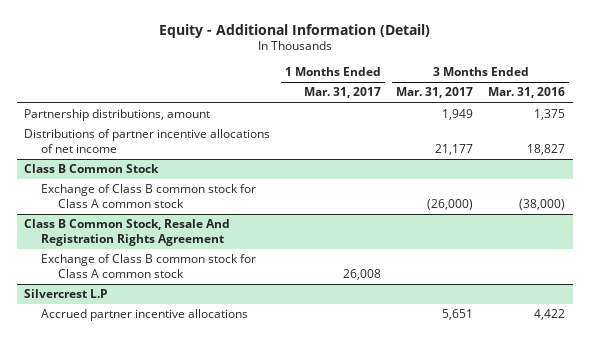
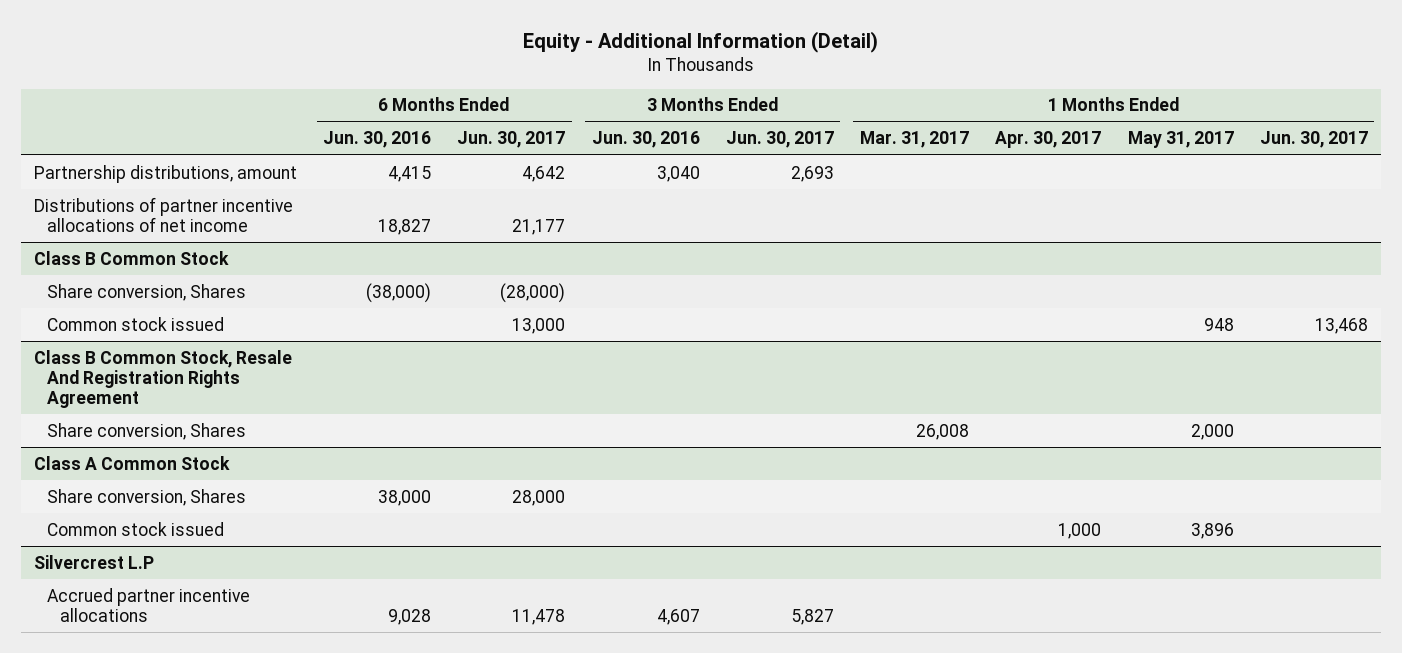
- | 1 Months Ended Mar. 31, 2017 | 3 Months Ended Mar. 31, 2017 | 3 Months Ended Mar. 31, 2016
+ | 6 Months Ended Jun. 30, 2016 | 6 Months Ended Jun. 30, 2017 | 3 Months Ended Jun. 30, 2016 | 3 Months Ended Jun. 30, 2017 | 1 Months Ended Mar. 31, 2017 | 1 Months Ended Apr. 30, 2017 | 1 Months Ended May 31, 2017 | 1 Months Ended Jun. 30, 2017
@ Class B Common Stock
- Exchange of Class B common stock for Class A common stock | | (26,000) | (38,000)
+ Share conversion, Shares | (38,000) | (28,000) | | | | | |
+ Common stock issued | | 13,000 | | | | | 948 | 13,468
@ Class B Common Stock, Resale And Registration Rights Agreement
- Exchange of Class B common stock for Class A common stock | 26,008 | |
+ Share conversion, Shares | | | | | 26,008 | | 2,000 |
+ Class A Common Stock
+ Share conversion, Shares | 38,000 | 28,000 | | | | | |
+ Common stock issued | | | | | | 1,000 | 3,896 |

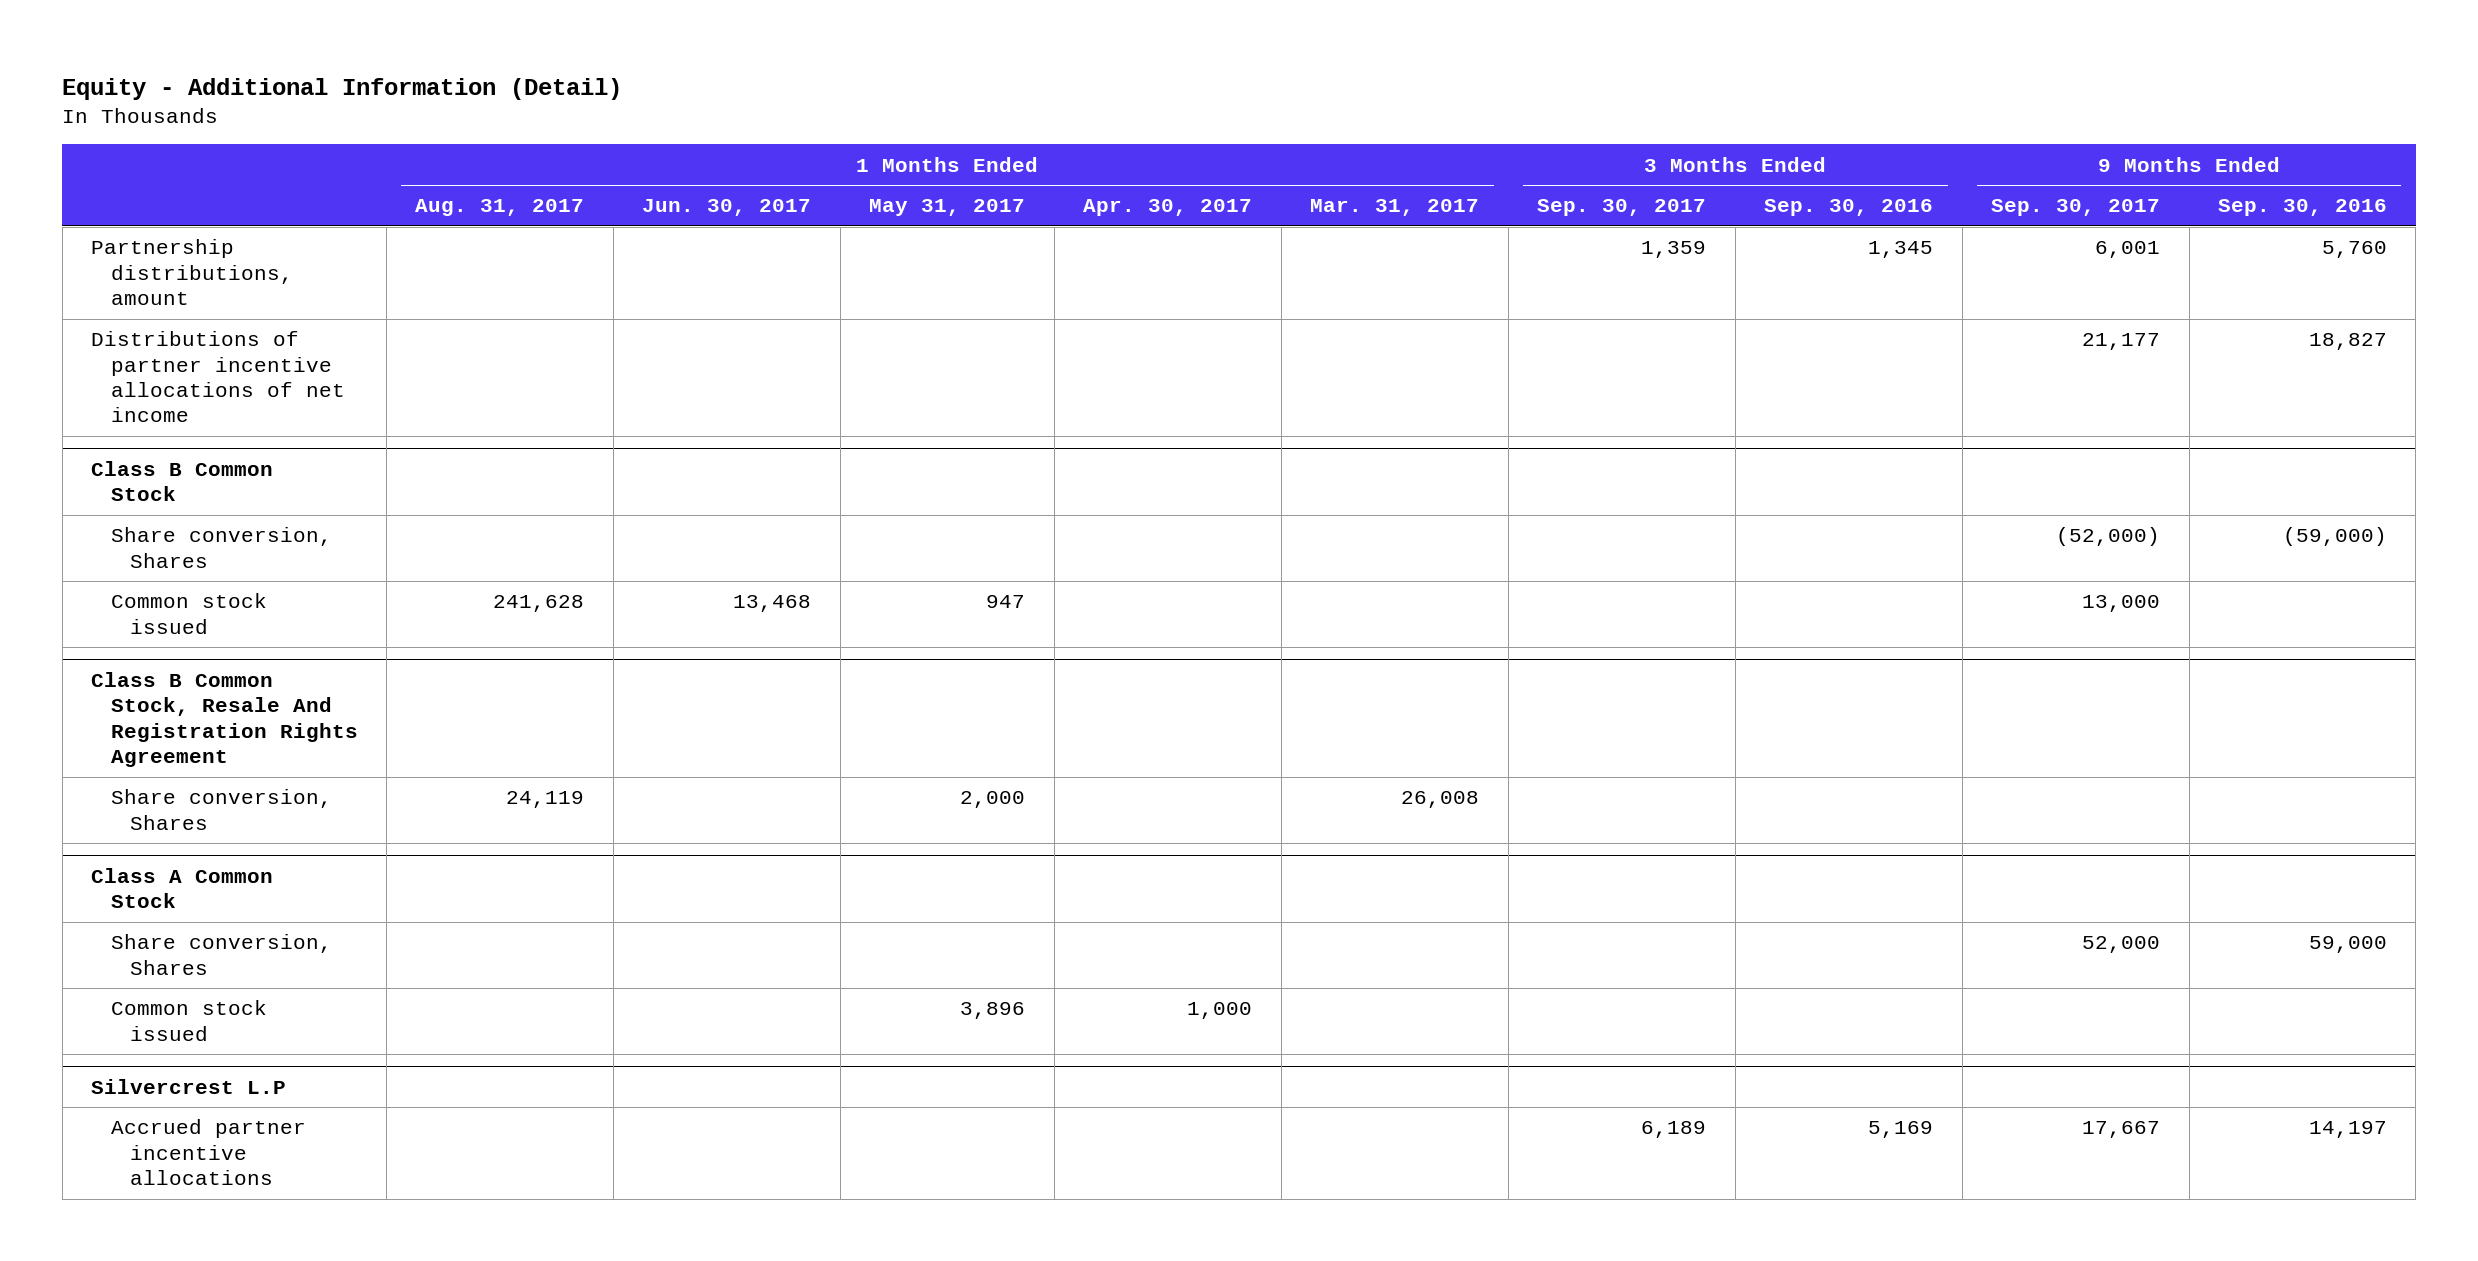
- | 6 Months Ended Jun. 30, 2016 | 6 Months Ended Jun. 30, 2017 | 3 Months Ended Jun. 30, 2016 | 3 Months Ended Jun. 30, 2017 | 1 Months Ended Mar. 31, 2017 | 1 Months Ended Apr. 30, 2017 | 1 Months Ended May 31, 2017 | 1 Months Ended Jun. 30, 2017
+ | 1 Months Ended Aug. 31, 2017 | 1 Months Ended Jun. 30, 2017 | 1 Months Ended May 31, 2017 | 1 Months Ended Apr. 30, 2017 | 1 Months Ended Mar. 31, 2017 | 3 Months Ended Sep. 30, 2017 | 3 Months Ended Sep. 30, 2016 | 9 Months Ended Sep. 30, 2017 | 9 Months Ended Sep. 30, 2016
@ Class B Common Stock
- Common stock issued | | 13,000 | | | | | 948 | 13,468
+ Common stock issued | 241,628 | 13,468 | 947 | | | | | 13,000 |

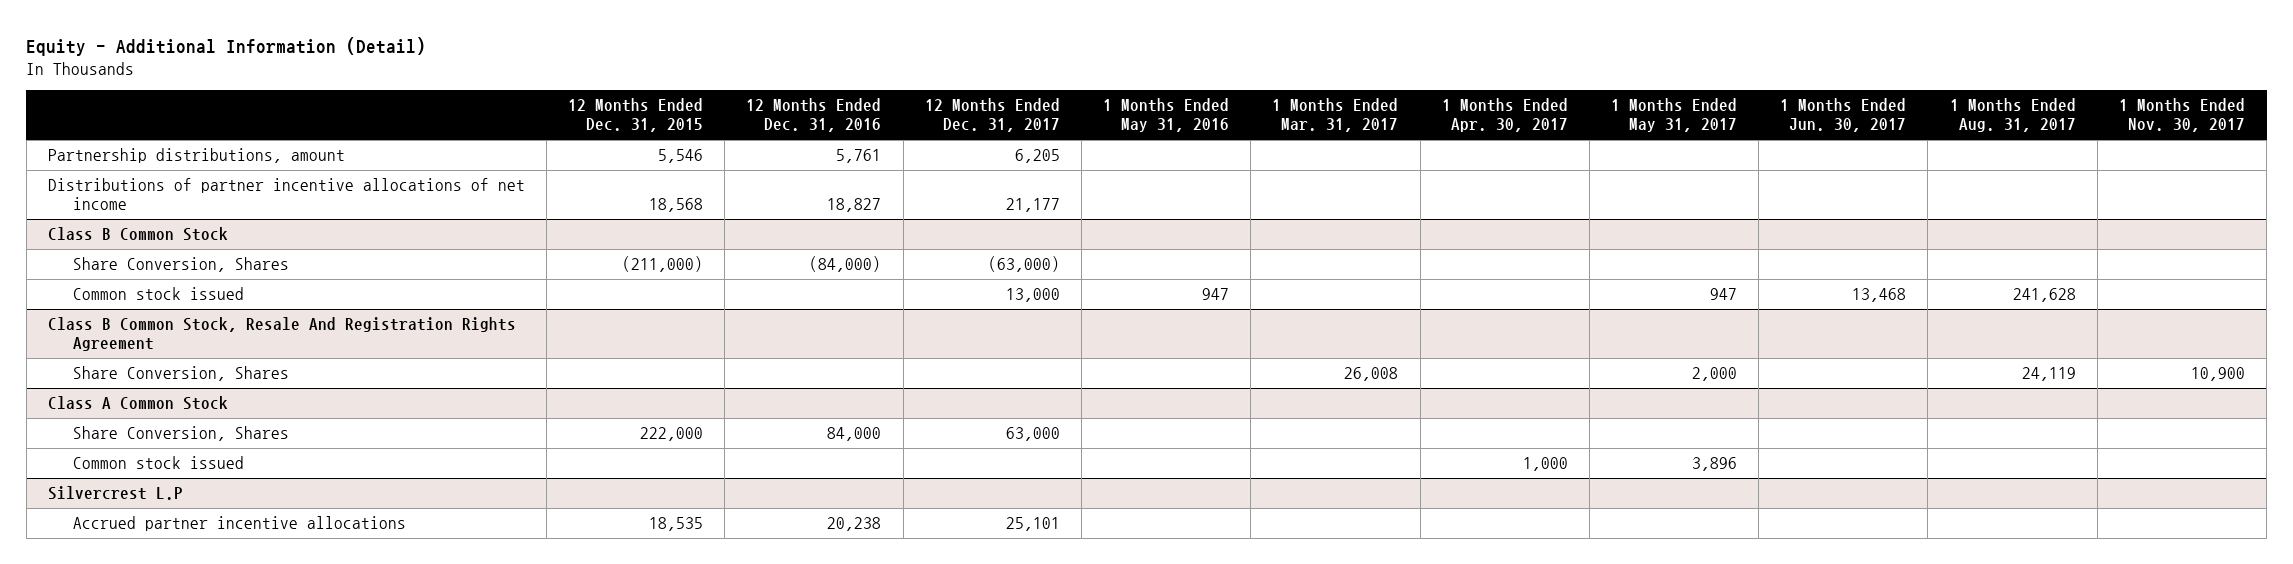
- | 1 Months Ended Aug. 31, 2017 | 1 Months Ended Jun. 30, 2017 | 1 Months Ended May 31, 2017 | 1 Months Ended Apr. 30, 2017 | 1 Months Ended Mar. 31, 2017 | 3 Months Ended Sep. 30, 2017 | 3 Months Ended Sep. 30, 2016 | 9 Months Ended Sep. 30, 2017 | 9 Months Ended Sep. 30, 2016
+ | 12 Months Ended Dec. 31, 2015 | 12 Months Ended Dec. 31, 2016 | 12 Months Ended Dec. 31, 2017 | 1 Months Ended May 31, 2016 | 1 Months Ended Mar. 31, 2017 | 1 Months Ended Apr. 30, 2017 | 1 Months Ended May 31, 2017 | 1 Months Ended Jun. 30, 2017 | 1 Months Ended Aug. 31, 2017 | 1 Months Ended Nov. 30, 2017
@ Class B Common Stock
- Share conversion, Shares | | | | | | | | (52,000) | (59,000)
+ Share Conversion, Shares | (211,000) | (84,000) | (63,000) | | | | | | |
@ Class B Common Stock, Resale And Registration Rights Agreement
- Share conversion, Shares | 24,119 | | 2,000 | | 26,008 | | | |
+ Share Conversion, Shares | | | | | 26,008 | | 2,000 | | 24,119 | 10,900
@ Class A Common Stock
- Share conversion, Shares | | | | | | | | 52,000 | 59,000
+ Share Conversion, Shares | 222,000 | 84,000 | 63,000 | | | | | | |

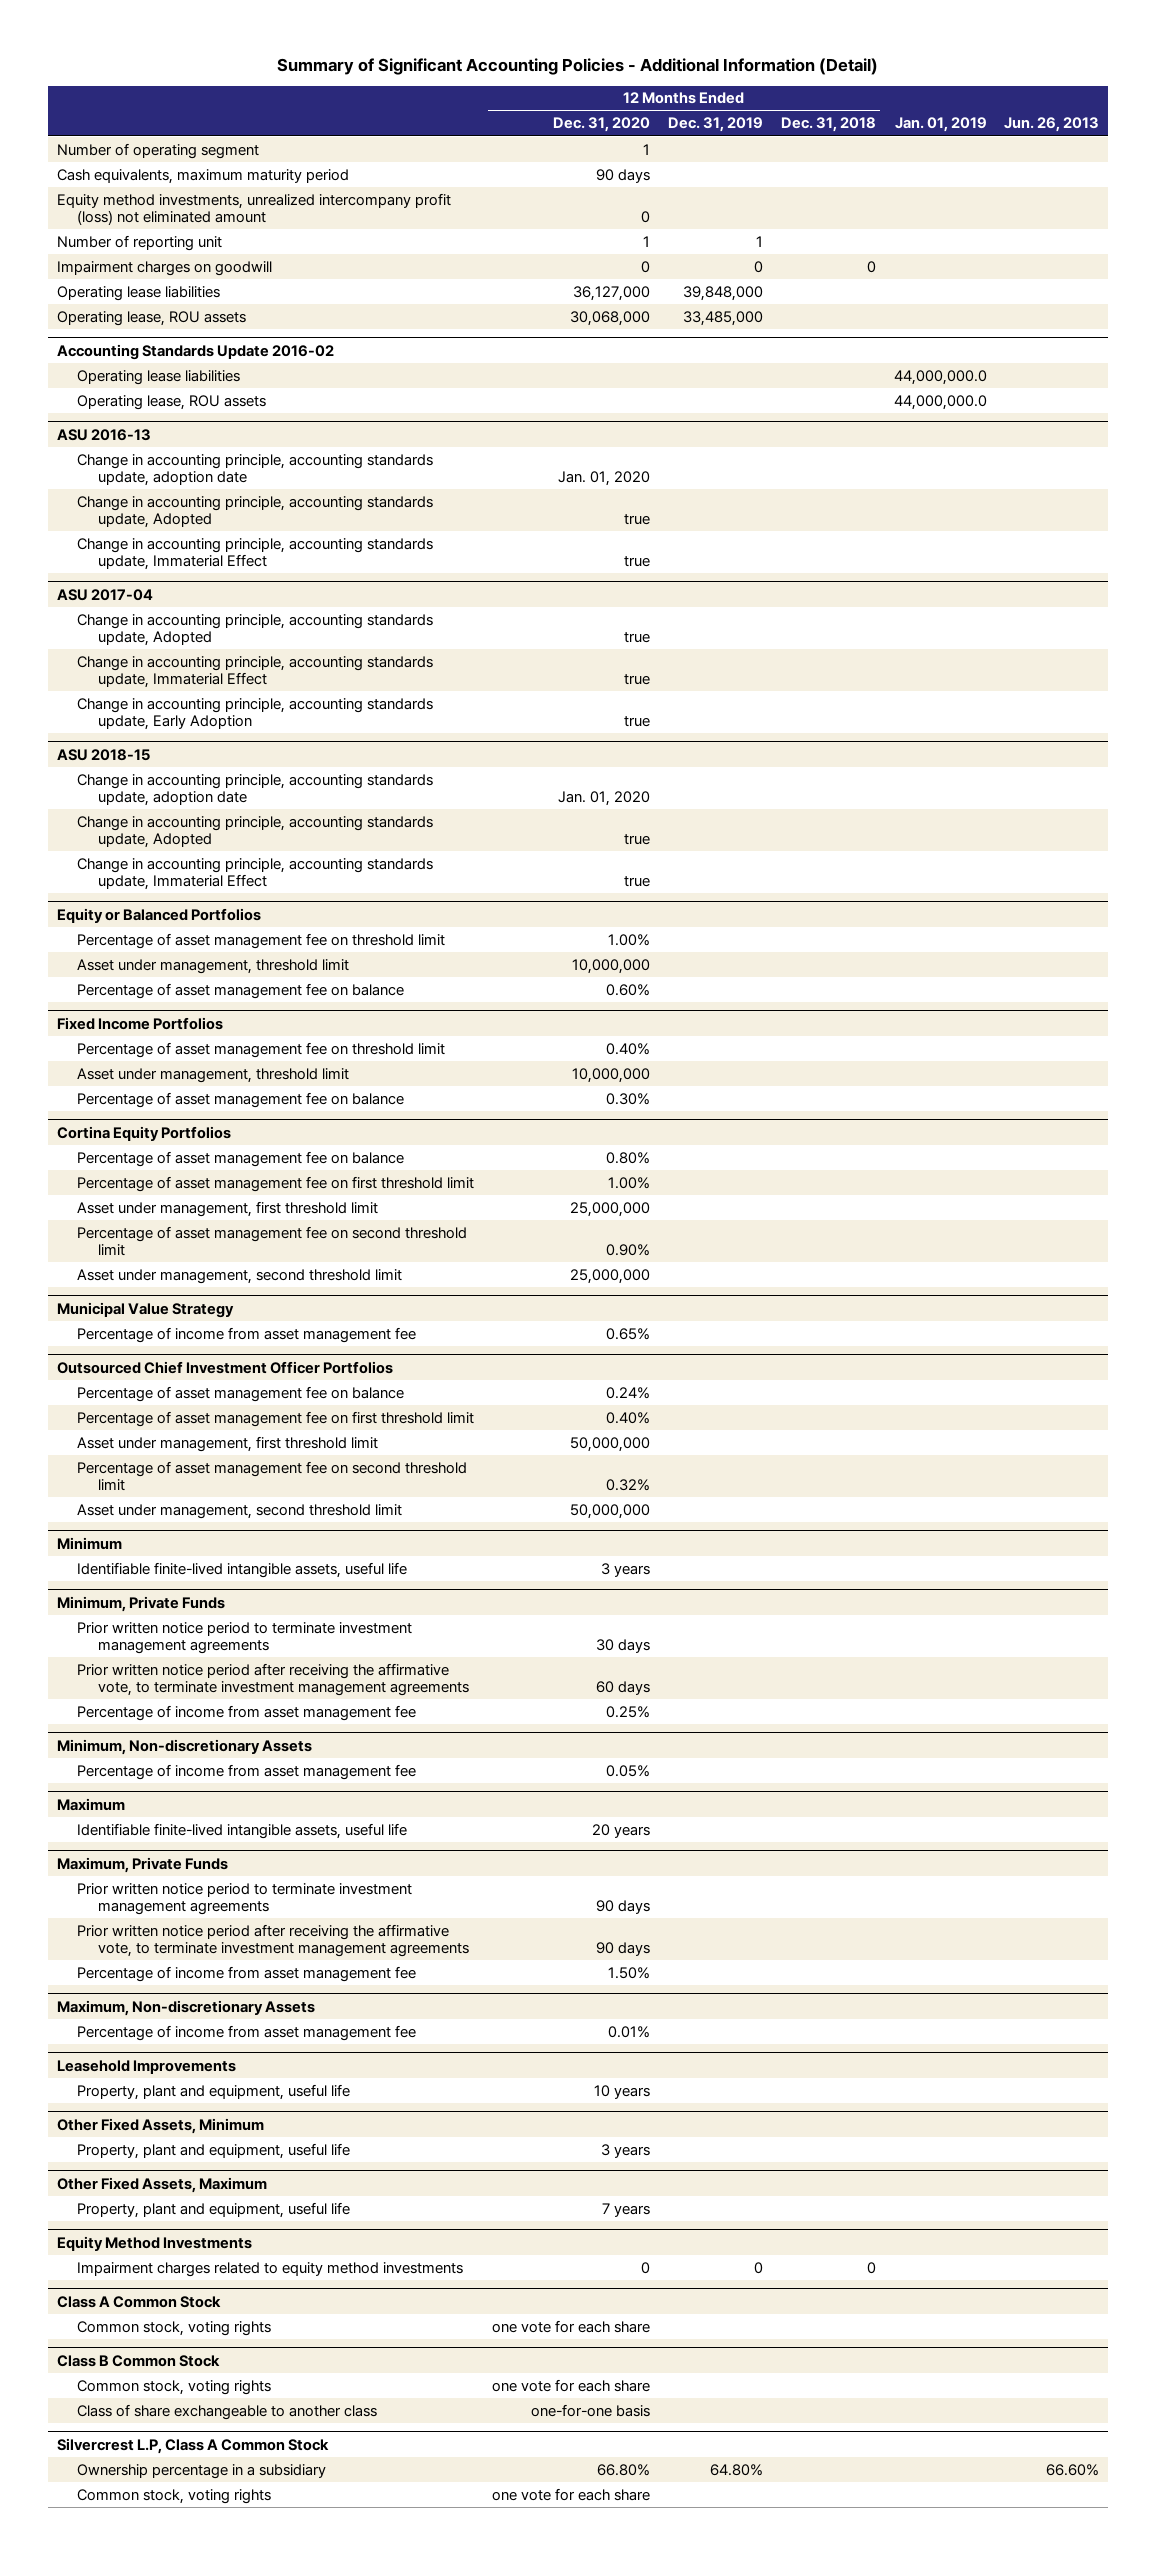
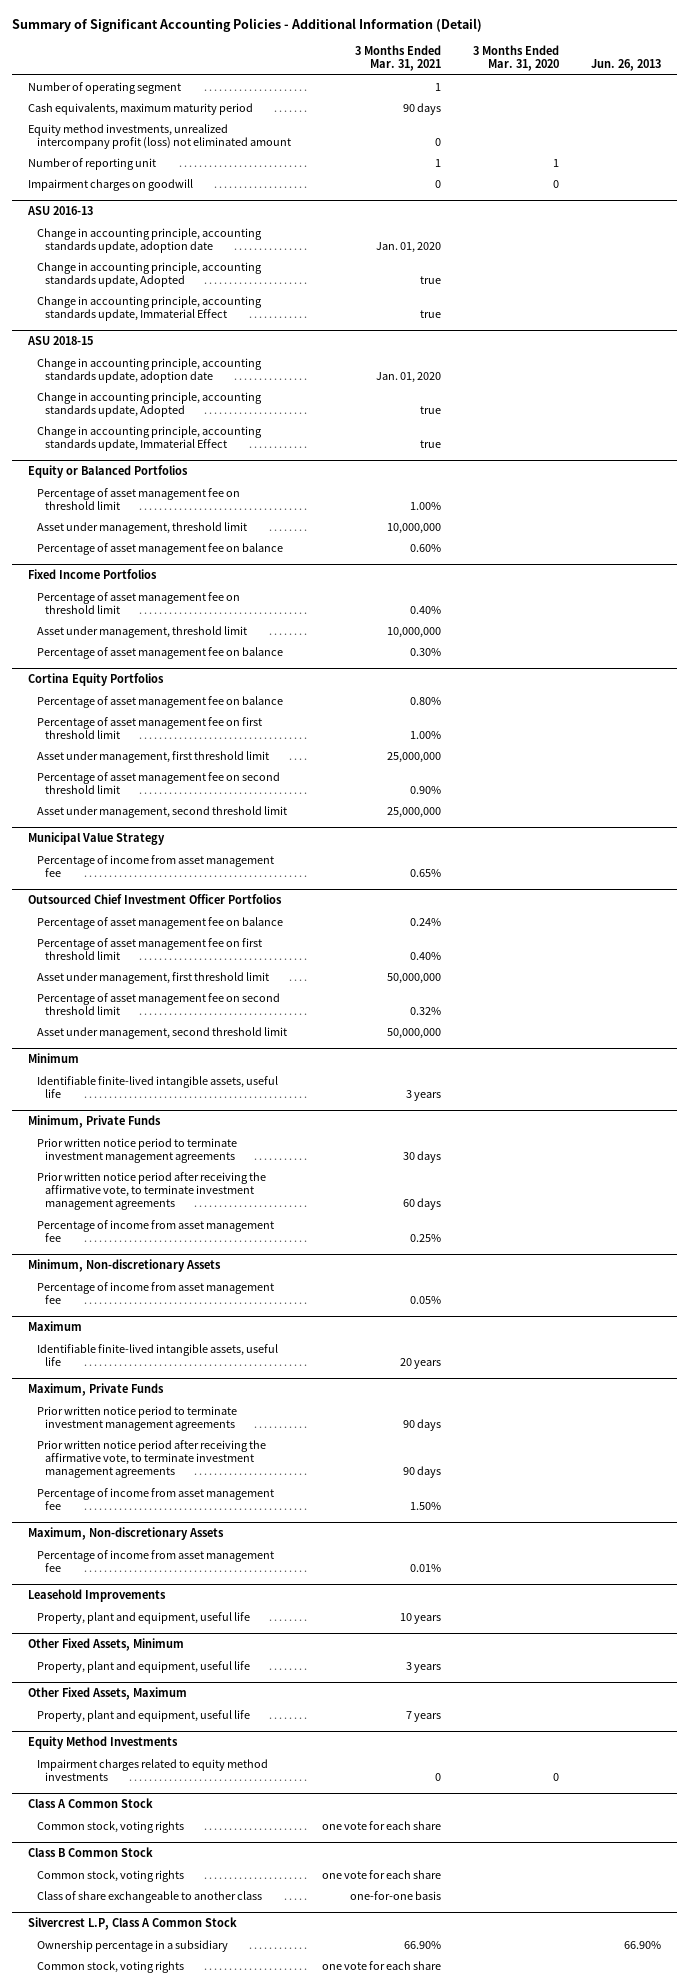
- | 12 Months Ended Dec. 31, 2020 | 12 Months Ended Dec. 31, 2019 | 12 Months Ended Dec. 31, 2018 | Jan. 01, 2019 | Jun. 26, 2013
+ | 3 Months Ended Mar. 31, 2021 | 3 Months Ended Mar. 31, 2020 | Jun. 26, 2013
- Operating lease liabilities | 36,127,000 | 39,848,000 | | |
- Operating lease, ROU assets | 30,068,000 | 33,485,000 | | |
- Accounting Standards Update 2016-02
- Operating lease liabilities | | | | 44,000,000.0 |
- Operating lease, ROU assets | | | | 44,000,000.0 |
- ASU 2017-04
- Change in accounting principle, accounting standards update, Adopted | true | | | |
- Change in accounting principle, accounting standards update, Immaterial Effect | true | | | |
- Change in accounting principle, accounting standards update, Early Adoption | true | | | |
@ Silvercrest L.P, Class A Common Stock
- Ownership percentage in a subsidiary | 66.80% | 64.80% | | | 66.60%
+ Ownership percentage in a subsidiary | 66.90% | | 66.90%

